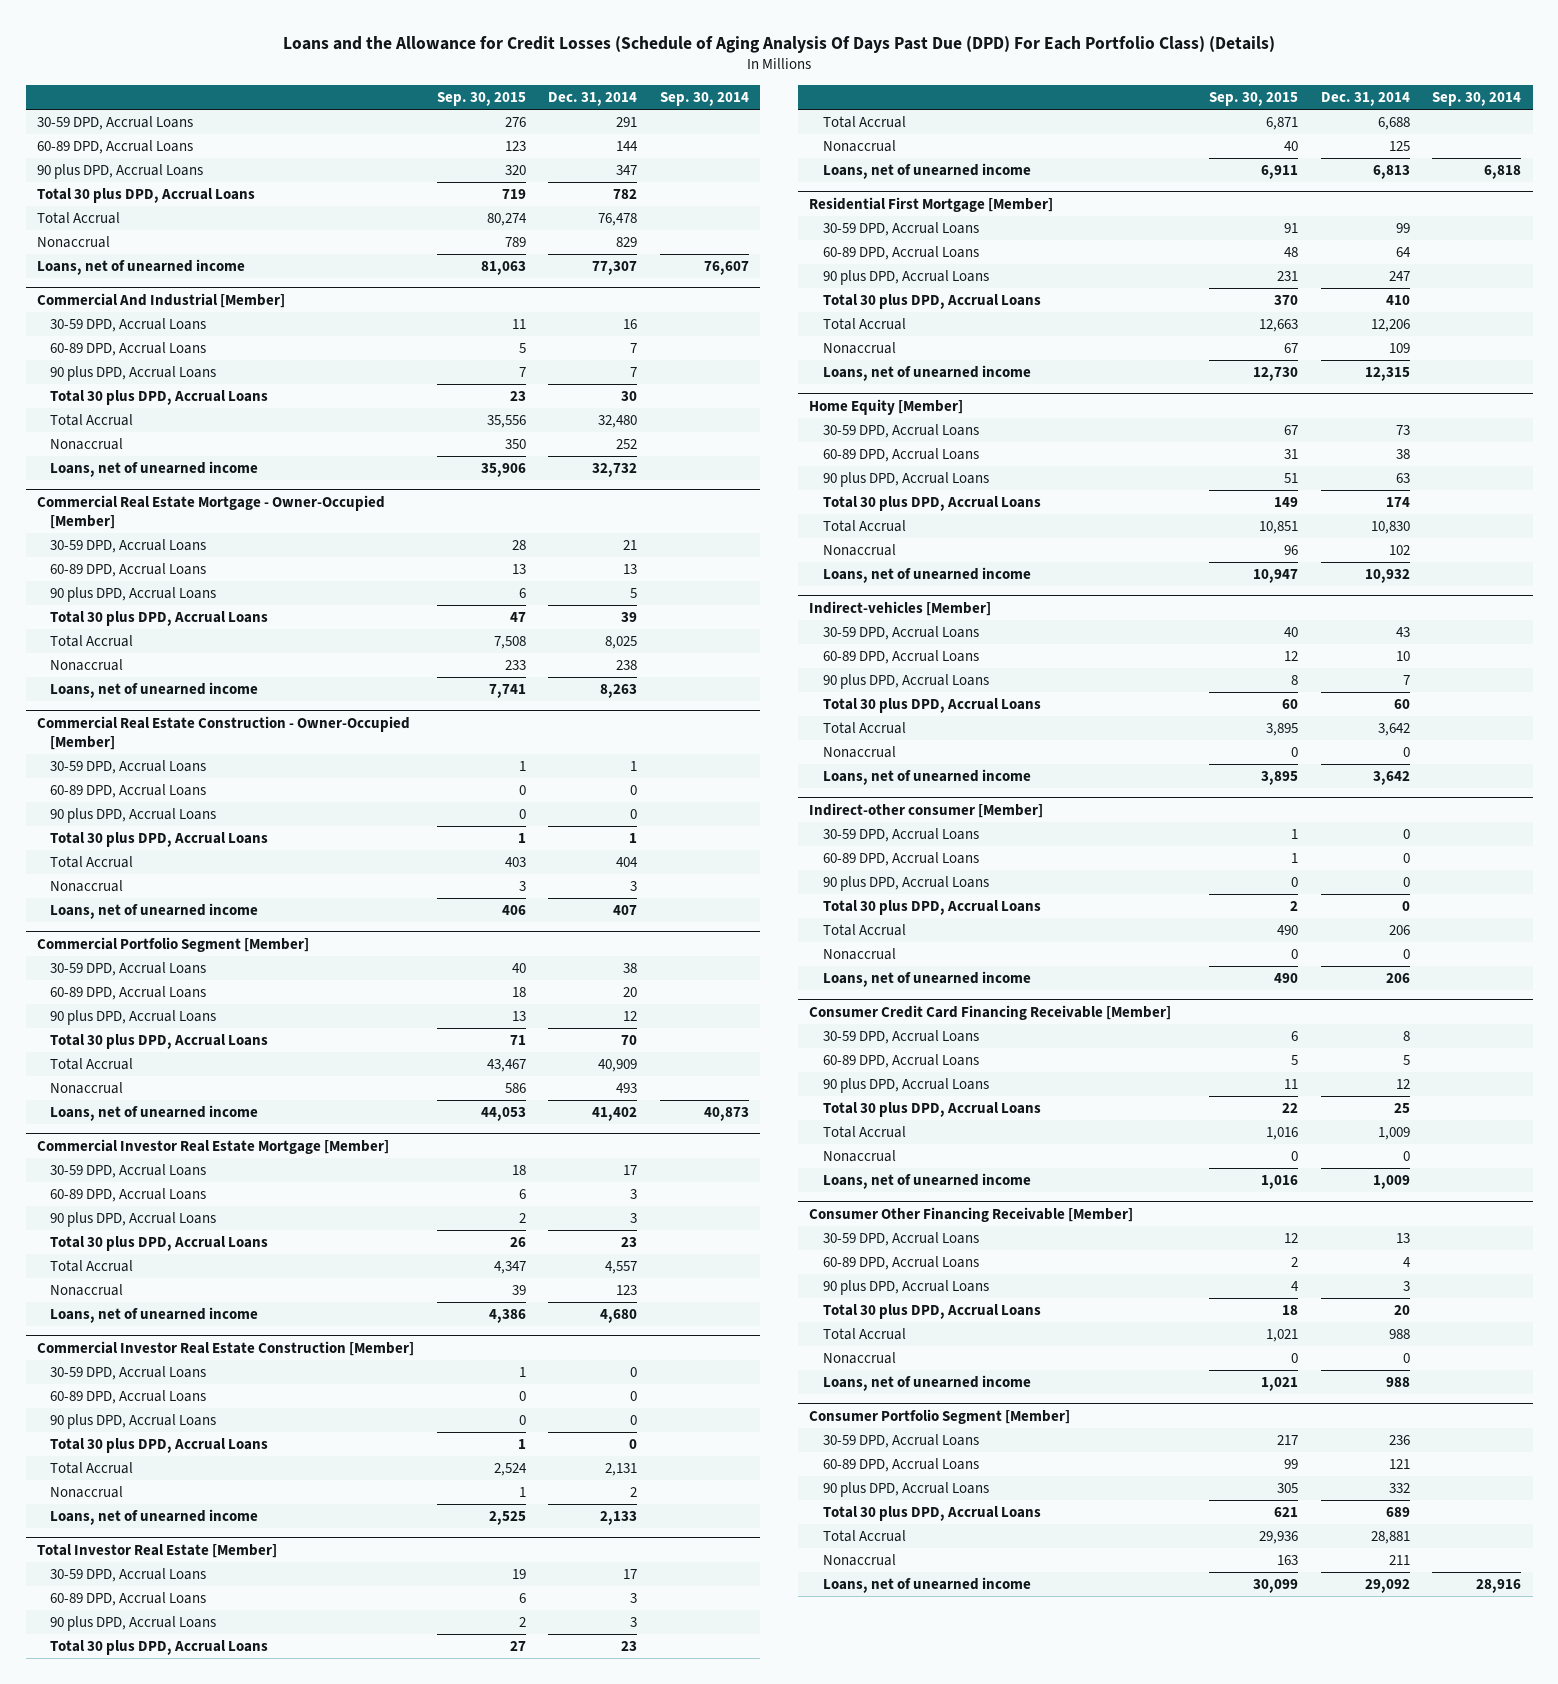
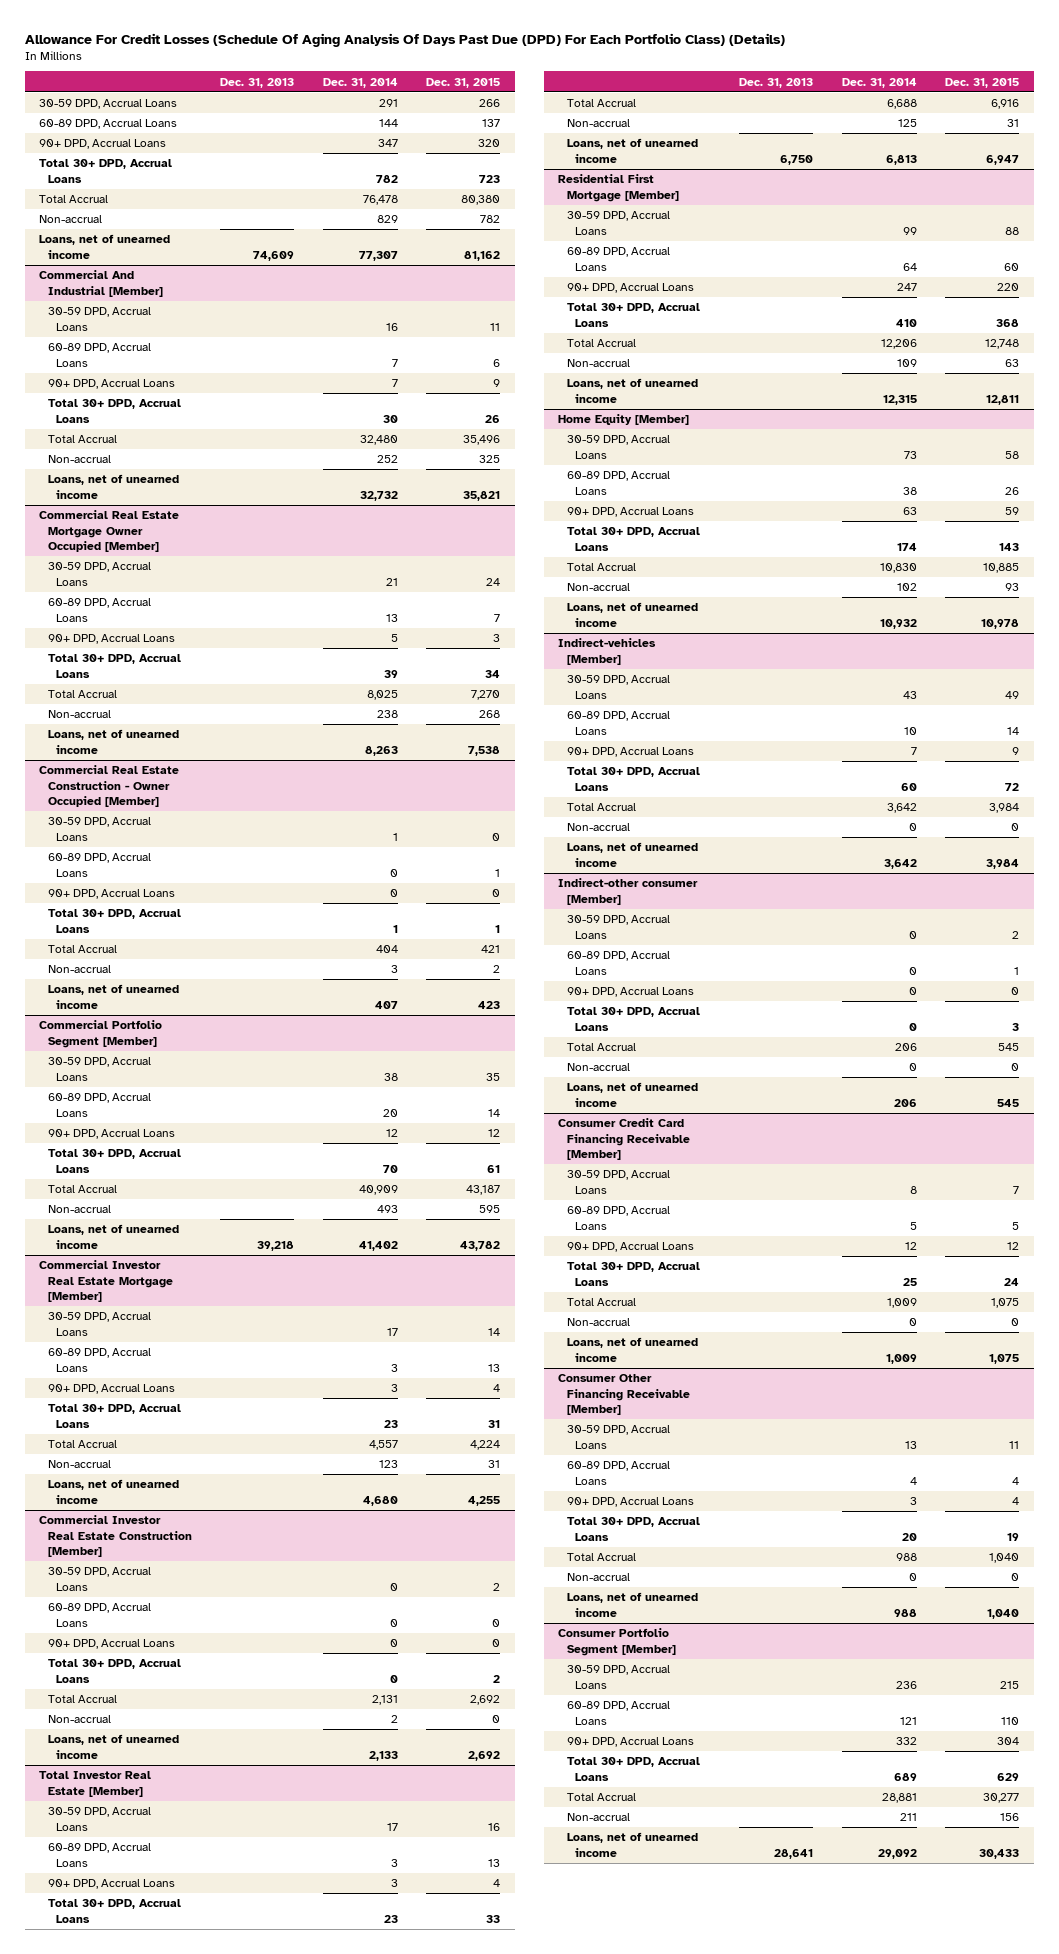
- Loans and the Allowance for Credit Losses (Schedule of Aging Analysis Of Days Past Due (DPD) For Each Portfolio Class) (Details)
+ Allowance For Credit Losses (Schedule Of Aging Analysis Of Days Past Due (DPD) For Each Portfolio Class) (Details)
- | Sep. 30, 2015 | Dec. 31, 2014 | Sep. 30, 2014
+ | Dec. 31, 2013 | Dec. 31, 2014 | Dec. 31, 2015
- 90 plus DPD, Accrual Loans | 320 | 347 |
- Total 30 plus DPD, Accrual Loans | 719 | 782 |
+ 90+ DPD, Accrual Loans | | 347 | 320
+ Total 30+ DPD, Accrual Loans | | 782 | 723
- Nonaccrual | 789 | 829 |
+ Non-accrual | | 829 | 782
@ Commercial And Industrial [Member]
- 90 plus DPD, Accrual Loans | 7 | 7 |
- Total 30 plus DPD, Accrual Loans | 23 | 30 |
+ 90+ DPD, Accrual Loans | | 7 | 9
+ Total 30+ DPD, Accrual Loans | | 30 | 26
- Nonaccrual | 350 | 252 |
+ Non-accrual | | 252 | 325
- Commercial Real Estate Mortgage - Owner-Occupied [Member]
+ Commercial Real Estate Mortgage Owner Occupied [Member]
- 90 plus DPD, Accrual Loans | 6 | 5 |
- Total 30 plus DPD, Accrual Loans | 47 | 39 |
+ 90+ DPD, Accrual Loans | | 5 | 3
+ Total 30+ DPD, Accrual Loans | | 39 | 34
- Nonaccrual | 233 | 238 |
+ Non-accrual | | 238 | 268
- Commercial Real Estate Construction - Owner-Occupied [Member]
+ Commercial Real Estate Construction - Owner Occupied [Member]
- 90 plus DPD, Accrual Loans | 0 | 0 |
- Total 30 plus DPD, Accrual Loans | 1 | 1 |
+ 90+ DPD, Accrual Loans | | 0 | 0
+ Total 30+ DPD, Accrual Loans | | 1 | 1
- Nonaccrual | 3 | 3 |
+ Non-accrual | | 3 | 2
@ Commercial Portfolio Segment [Member]
- 90 plus DPD, Accrual Loans | 13 | 12 |
- Total 30 plus DPD, Accrual Loans | 71 | 70 |
+ 90+ DPD, Accrual Loans | | 12 | 12
+ Total 30+ DPD, Accrual Loans | | 70 | 61
- Nonaccrual | 586 | 493 |
+ Non-accrual | | 493 | 595
@ Commercial Investor Real Estate Mortgage [Member]
- 90 plus DPD, Accrual Loans | 2 | 3 |
- Total 30 plus DPD, Accrual Loans | 26 | 23 |
+ 90+ DPD, Accrual Loans | | 3 | 4
+ Total 30+ DPD, Accrual Loans | | 23 | 31
- Nonaccrual | 39 | 123 |
+ Non-accrual | | 123 | 31
@ Commercial Investor Real Estate Construction [Member]
- 90 plus DPD, Accrual Loans | 0 | 0 |
- Total 30 plus DPD, Accrual Loans | 1 | 0 |
+ 90+ DPD, Accrual Loans | | 0 | 0
+ Total 30+ DPD, Accrual Loans | | 0 | 2
- Nonaccrual | 1 | 2 |
+ Non-accrual | | 2 | 0
@ Total Investor Real Estate [Member]
- 90 plus DPD, Accrual Loans | 2 | 3 |
- Total 30 plus DPD, Accrual Loans | 27 | 23 |
+ 90+ DPD, Accrual Loans | | 3 | 4
+ Total 30+ DPD, Accrual Loans | | 23 | 33
- Nonaccrual | 40 | 125 |
+ Non-accrual | | 125 | 31
@ Residential First Mortgage [Member]
- 90 plus DPD, Accrual Loans | 231 | 247 |
- Total 30 plus DPD, Accrual Loans | 370 | 410 |
+ 90+ DPD, Accrual Loans | | 247 | 220
+ Total 30+ DPD, Accrual Loans | | 410 | 368
- Nonaccrual | 67 | 109 |
+ Non-accrual | | 109 | 63
@ Home Equity [Member]
- 90 plus DPD, Accrual Loans | 51 | 63 |
- Total 30 plus DPD, Accrual Loans | 149 | 174 |
+ 90+ DPD, Accrual Loans | | 63 | 59
+ Total 30+ DPD, Accrual Loans | | 174 | 143
- Nonaccrual | 96 | 102 |
+ Non-accrual | | 102 | 93
@ Indirect-vehicles [Member]
- 90 plus DPD, Accrual Loans | 8 | 7 |
- Total 30 plus DPD, Accrual Loans | 60 | 60 |
+ 90+ DPD, Accrual Loans | | 7 | 9
+ Total 30+ DPD, Accrual Loans | | 60 | 72
- Nonaccrual | 0 | 0 |
+ Non-accrual | | 0 | 0
@ Indirect-other consumer [Member]
- 90 plus DPD, Accrual Loans | 0 | 0 |
- Total 30 plus DPD, Accrual Loans | 2 | 0 |
+ 90+ DPD, Accrual Loans | | 0 | 0
+ Total 30+ DPD, Accrual Loans | | 0 | 3
- Nonaccrual | 0 | 0 |
+ Non-accrual | | 0 | 0
@ Consumer Credit Card Financing Receivable [Member]
- 90 plus DPD, Accrual Loans | 11 | 12 |
- Total 30 plus DPD, Accrual Loans | 22 | 25 |
+ 90+ DPD, Accrual Loans | | 12 | 12
+ Total 30+ DPD, Accrual Loans | | 25 | 24
- Nonaccrual | 0 | 0 |
+ Non-accrual | | 0 | 0
@ Consumer Other Financing Receivable [Member]
- 90 plus DPD, Accrual Loans | 4 | 3 |
- Total 30 plus DPD, Accrual Loans | 18 | 20 |
+ 90+ DPD, Accrual Loans | | 3 | 4
+ Total 30+ DPD, Accrual Loans | | 20 | 19
- Nonaccrual | 0 | 0 |
+ Non-accrual | | 0 | 0
@ Consumer Portfolio Segment [Member]
- 90 plus DPD, Accrual Loans | 305 | 332 |
- Total 30 plus DPD, Accrual Loans | 621 | 689 |
+ 90+ DPD, Accrual Loans | | 332 | 304
+ Total 30+ DPD, Accrual Loans | | 689 | 629
- Nonaccrual | 163 | 211 |
+ Non-accrual | | 211 | 156

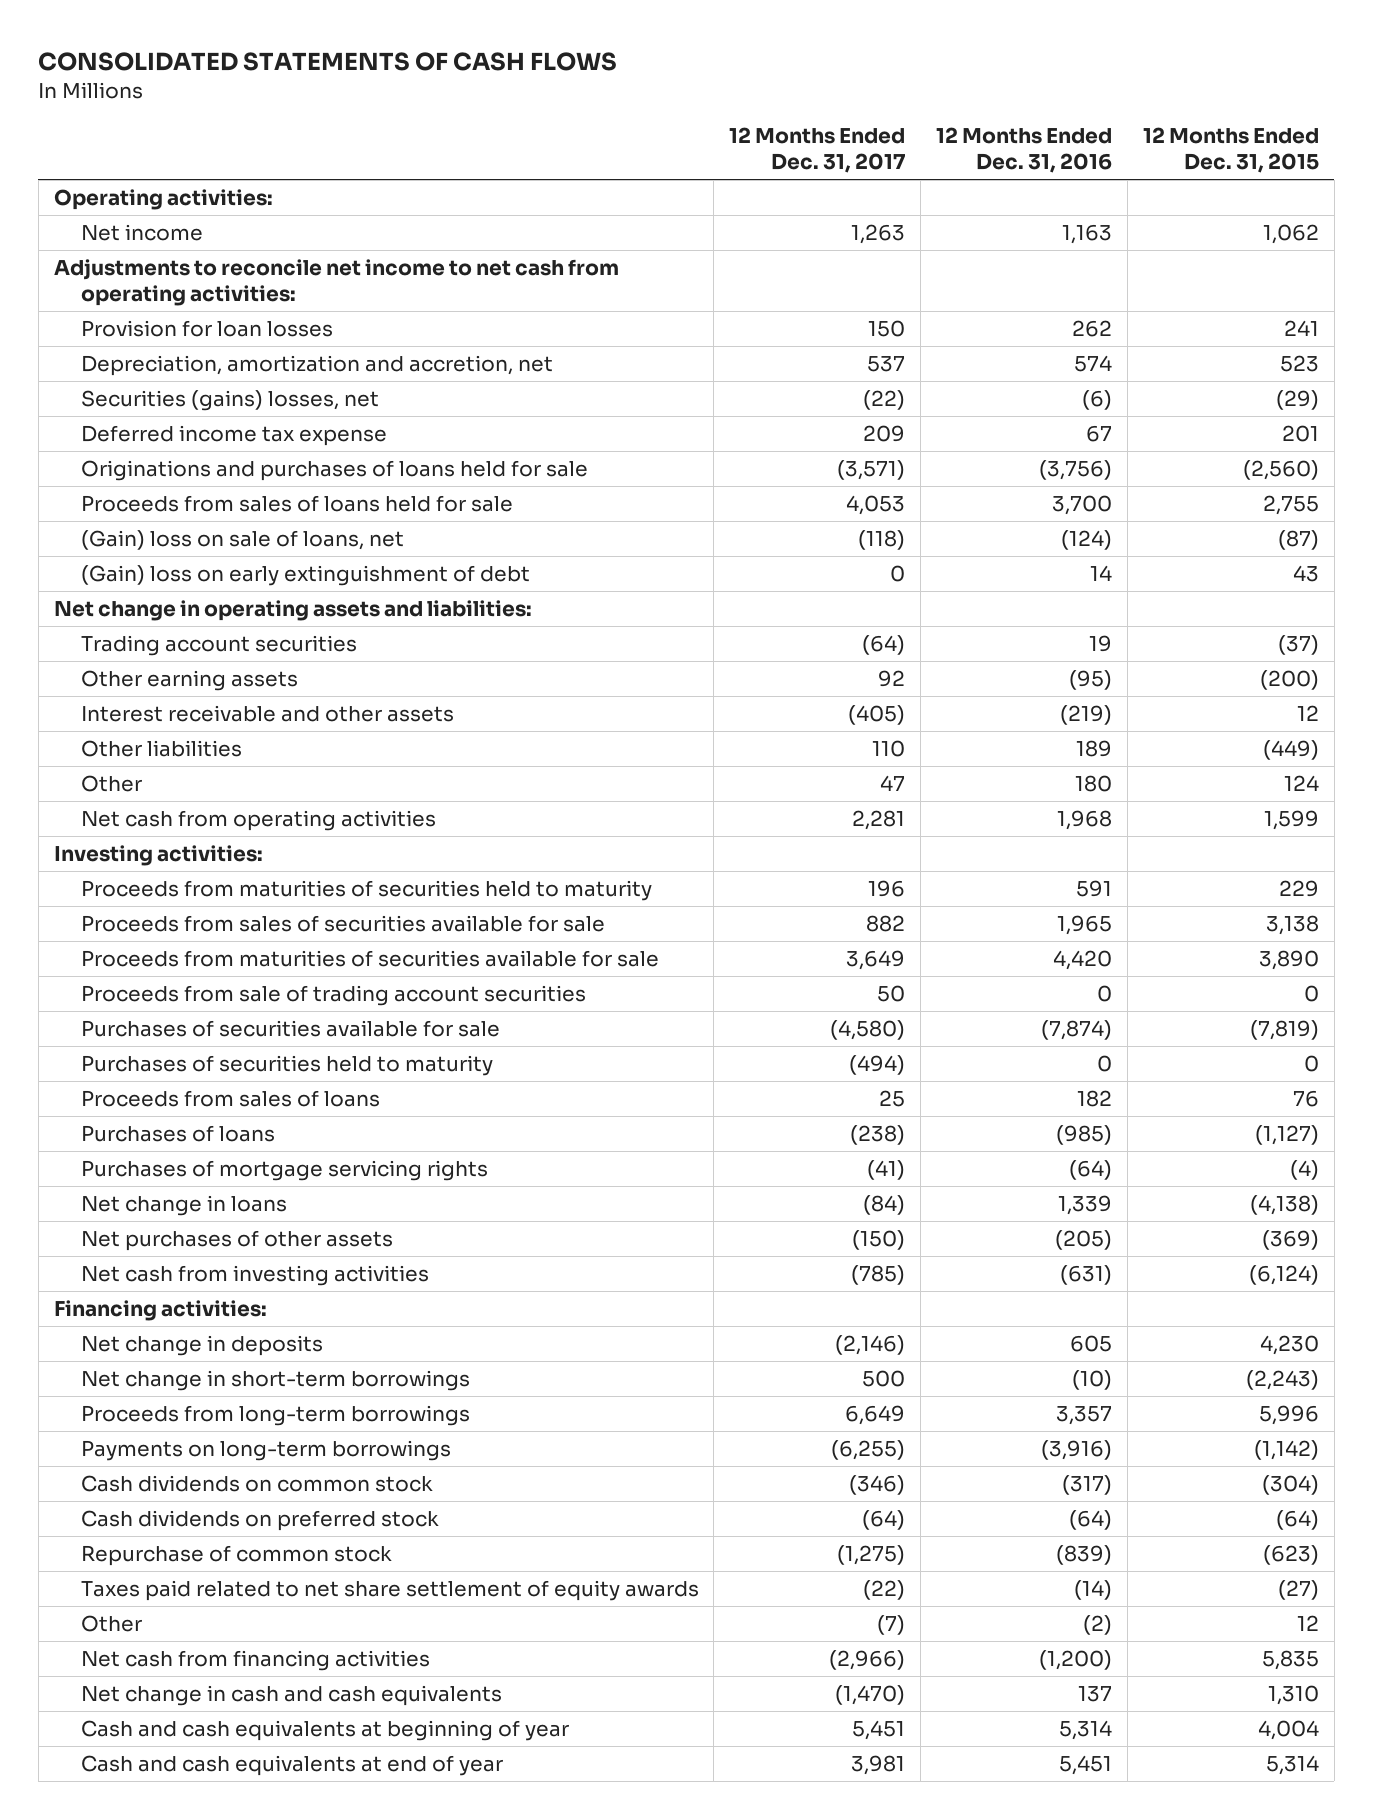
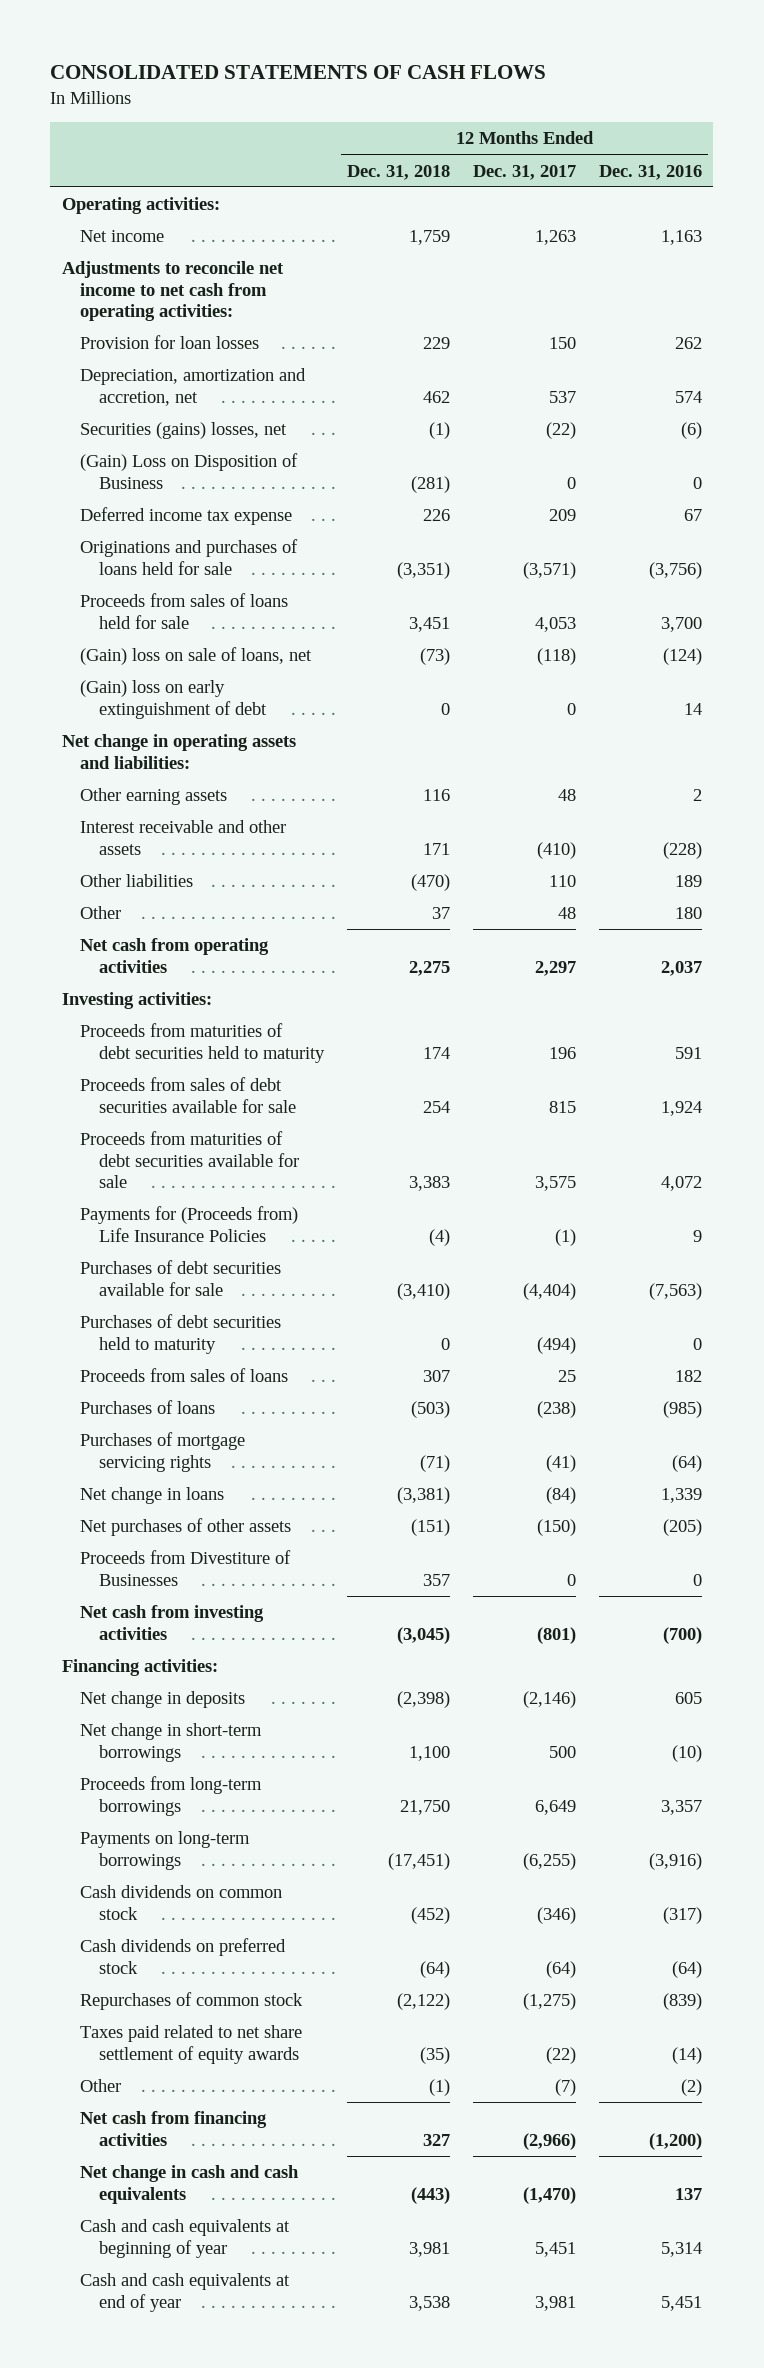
- | 12 Months Ended Dec. 31, 2017 | 12 Months Ended Dec. 31, 2016 | 12 Months Ended Dec. 31, 2015
+ | 12 Months Ended Dec. 31, 2018 | 12 Months Ended Dec. 31, 2017 | 12 Months Ended Dec. 31, 2016
+ (Gain) Loss on Disposition of Business | (281) | 0 | 0
- Trading account securities | (64) | 19 | (37)
- Other earning assets | 92 | (95) | (200)
- Interest receivable and other assets | (405) | (219) | 12
+ Other earning assets | 116 | 48 | 2
+ Interest receivable and other assets | 171 | (410) | (228)
- Other | 47 | 180 | 124
- Net cash from operating activities | 2,281 | 1,968 | 1,599
+ Other | 37 | 48 | 180
+ Net cash from operating activities | 2,275 | 2,297 | 2,037
- Proceeds from maturities of securities held to maturity | 196 | 591 | 229
- Proceeds from sales of securities available for sale | 882 | 1,965 | 3,138
- Proceeds from maturities of securities available for sale | 3,649 | 4,420 | 3,890
- Proceeds from sale of trading account securities | 50 | 0 | 0
- Purchases of securities available for sale | (4,580) | (7,874) | (7,819)
- Purchases of securities held to maturity | (494) | 0 | 0
+ Proceeds from maturities of debt securities held to maturity | 174 | 196 | 591
+ Proceeds from sales of debt securities available for sale | 254 | 815 | 1,924
+ Proceeds from maturities of debt securities available for sale | 3,383 | 3,575 | 4,072
+ Payments for (Proceeds from) Life Insurance Policies | (4) | (1) | 9
+ Purchases of debt securities available for sale | (3,410) | (4,404) | (7,563)
+ Purchases of debt securities held to maturity | 0 | (494) | 0
- Net cash from investing activities | (785) | (631) | (6,124)
+ Proceeds from Divestiture of Businesses | 357 | 0 | 0
+ Net cash from investing activities | (3,045) | (801) | (700)
- Repurchase of common stock | (1,275) | (839) | (623)
+ Repurchases of common stock | (2,122) | (1,275) | (839)

